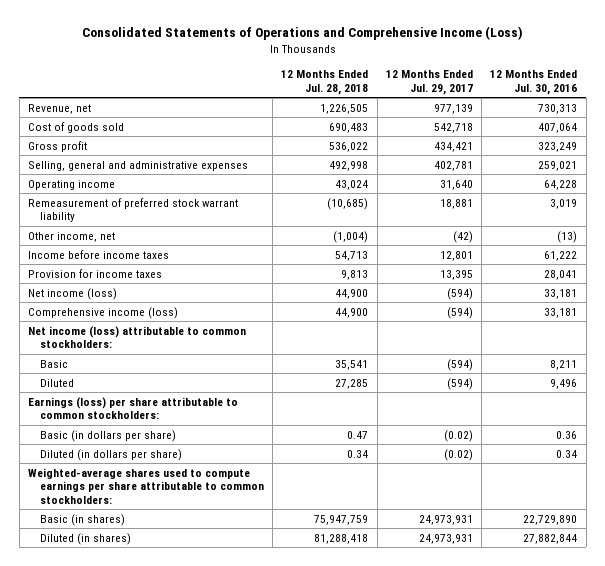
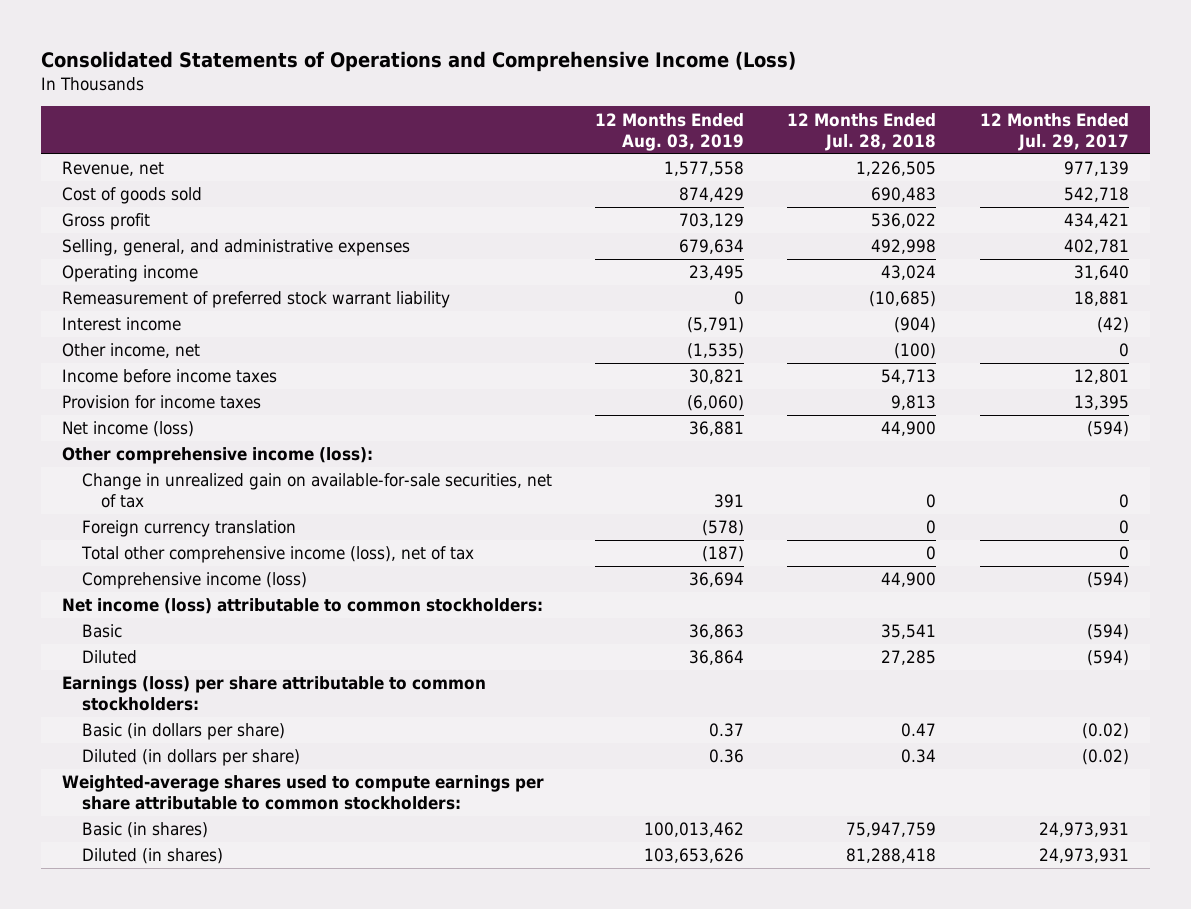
- | 12 Months Ended Jul. 28, 2018 | 12 Months Ended Jul. 29, 2017 | 12 Months Ended Jul. 30, 2016
+ | 12 Months Ended Aug. 03, 2019 | 12 Months Ended Jul. 28, 2018 | 12 Months Ended Jul. 29, 2017
- Selling, general and administrative expenses | 492,998 | 402,781 | 259,021
+ Selling, general, and administrative expenses | 679,634 | 492,998 | 402,781
- Other income, net | (1,004) | (42) | (13)
+ Interest income | (5,791) | (904) | (42)
+ Other income, net | (1,535) | (100) | 0
+ Other comprehensive income (loss):
+ Change in unrealized gain on available-for-sale securities, net of tax | 391 | 0 | 0
+ Foreign currency translation | (578) | 0 | 0
+ Total other comprehensive income (loss), net of tax | (187) | 0 | 0

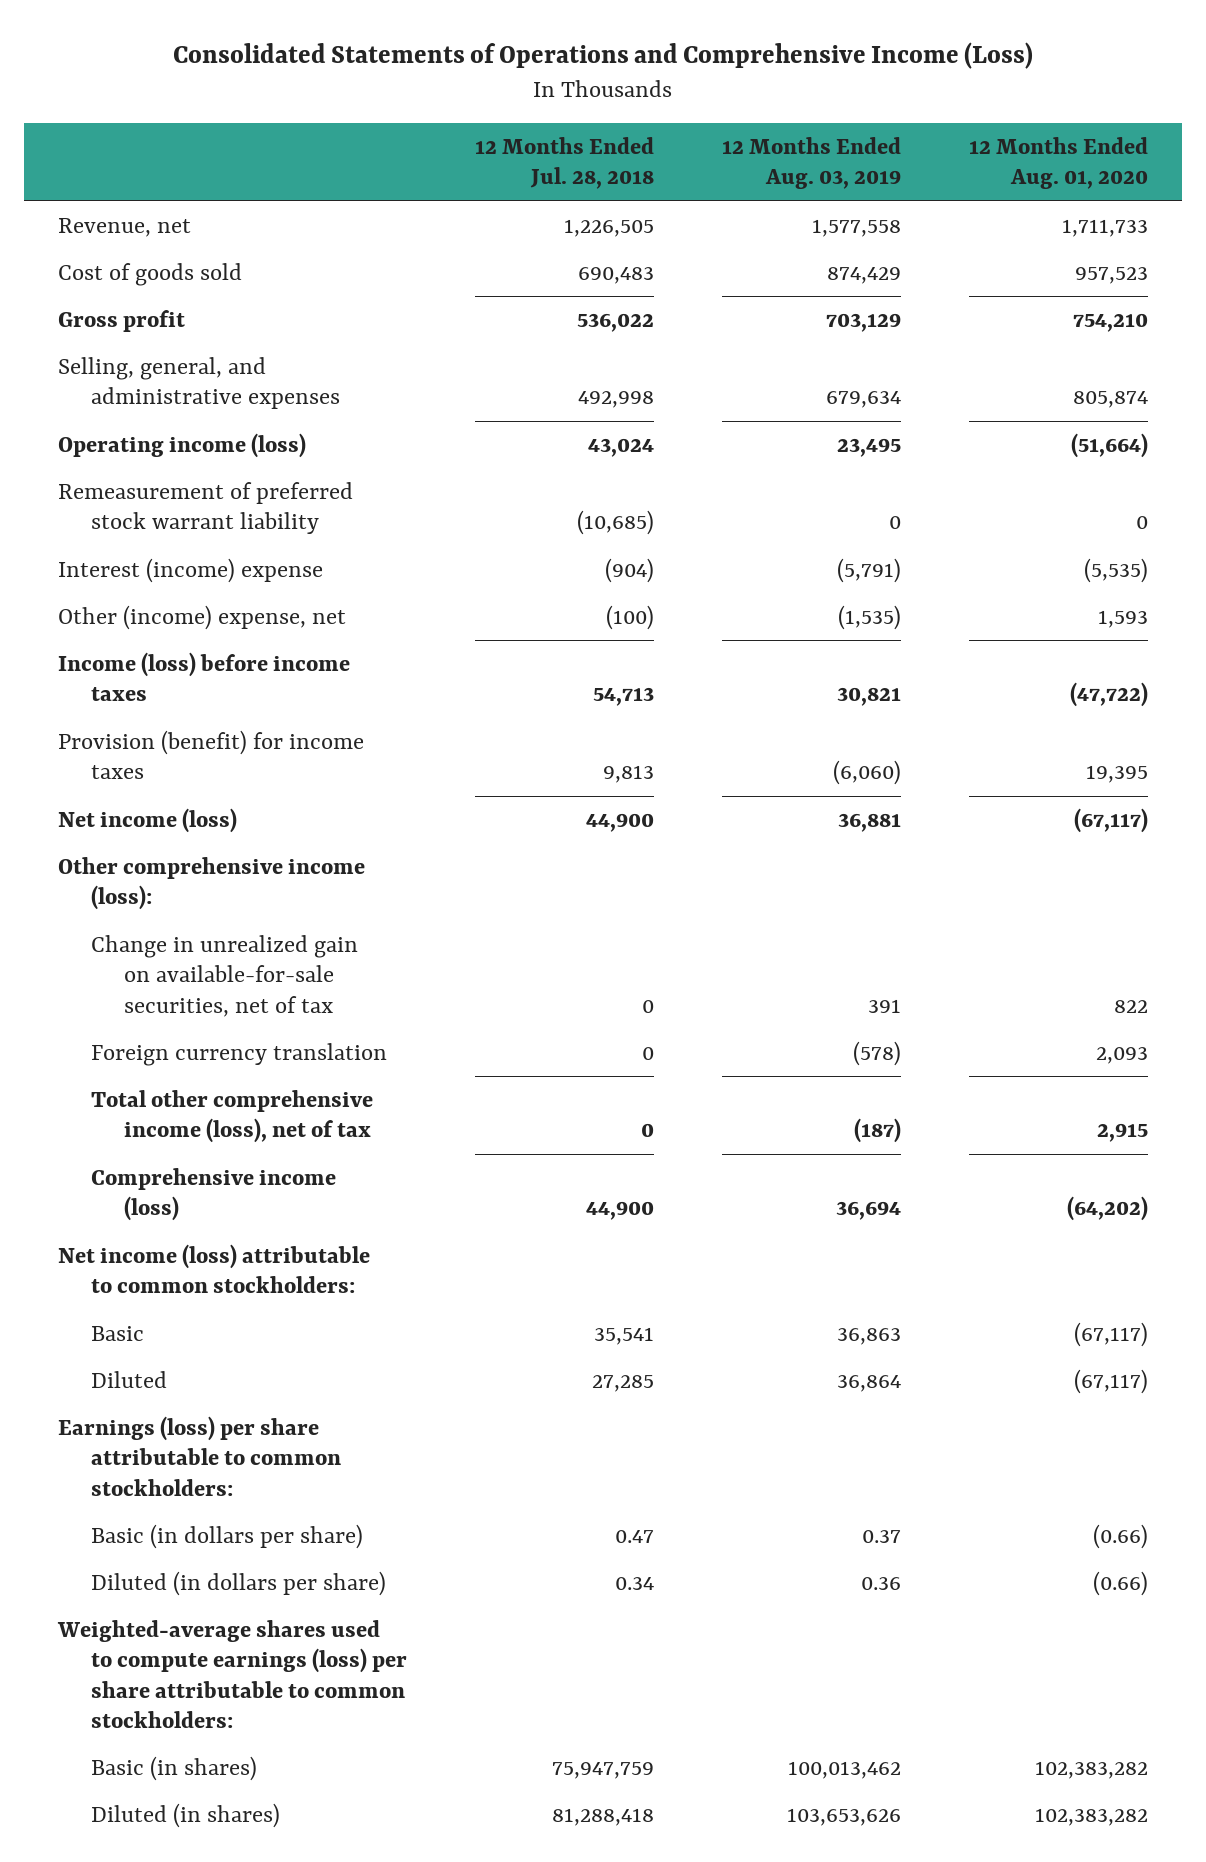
- | 12 Months Ended Aug. 03, 2019 | 12 Months Ended Jul. 28, 2018 | 12 Months Ended Jul. 29, 2017
+ | 12 Months Ended Jul. 28, 2018 | 12 Months Ended Aug. 03, 2019 | 12 Months Ended Aug. 01, 2020
- Operating income | 23,495 | 43,024 | 31,640
+ Operating income (loss) | 43,024 | 23,495 | (51,664)
- Interest income | (5,791) | (904) | (42)
- Other income, net | (1,535) | (100) | 0
- Income before income taxes | 30,821 | 54,713 | 12,801
- Provision for income taxes | (6,060) | 9,813 | 13,395
+ Interest (income) expense | (904) | (5,791) | (5,535)
+ Other (income) expense, net | (100) | (1,535) | 1,593
+ Income (loss) before income taxes | 54,713 | 30,821 | (47,722)
+ Provision (benefit) for income taxes | 9,813 | (6,060) | 19,395
- Weighted-average shares used to compute earnings per share attributable to common stockholders:
+ Weighted-average shares used to compute earnings (loss) per share attributable to common stockholders:

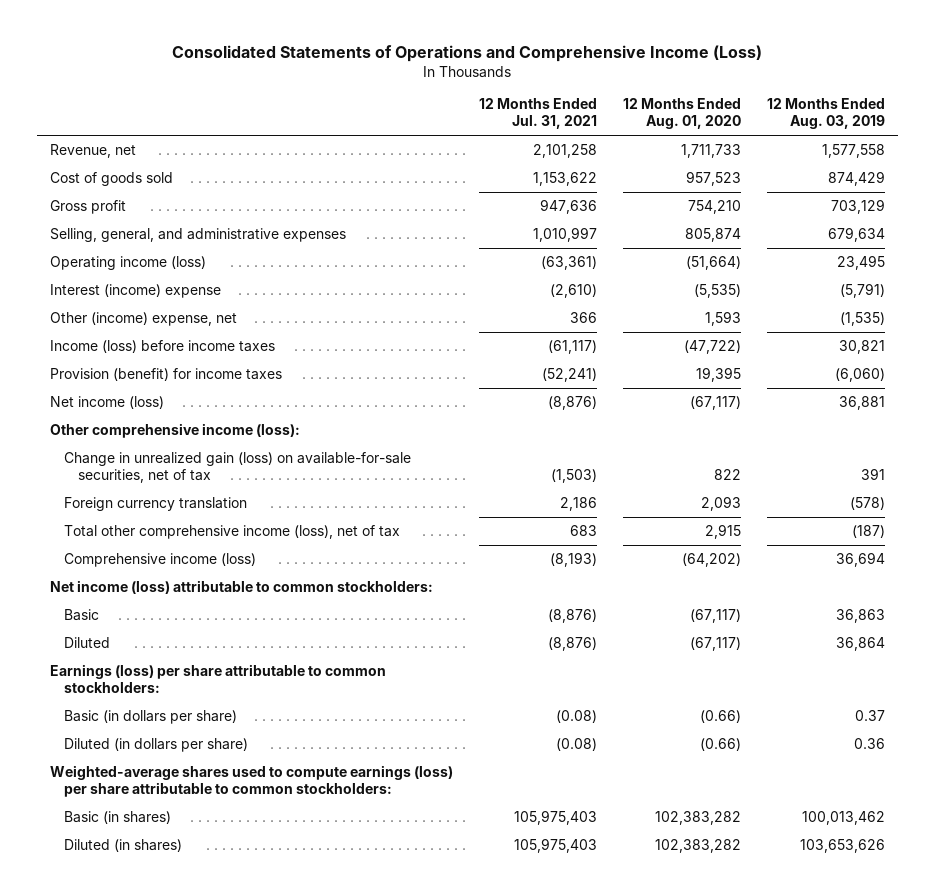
- | 12 Months Ended Jul. 28, 2018 | 12 Months Ended Aug. 03, 2019 | 12 Months Ended Aug. 01, 2020
+ | 12 Months Ended Jul. 31, 2021 | 12 Months Ended Aug. 01, 2020 | 12 Months Ended Aug. 03, 2019
- Remeasurement of preferred stock warrant liability | (10,685) | 0 | 0
- Change in unrealized gain on available-for-sale securities, net of tax | 0 | 391 | 822
+ Change in unrealized gain (loss) on available-for-sale securities, net of tax | (1,503) | 822 | 391

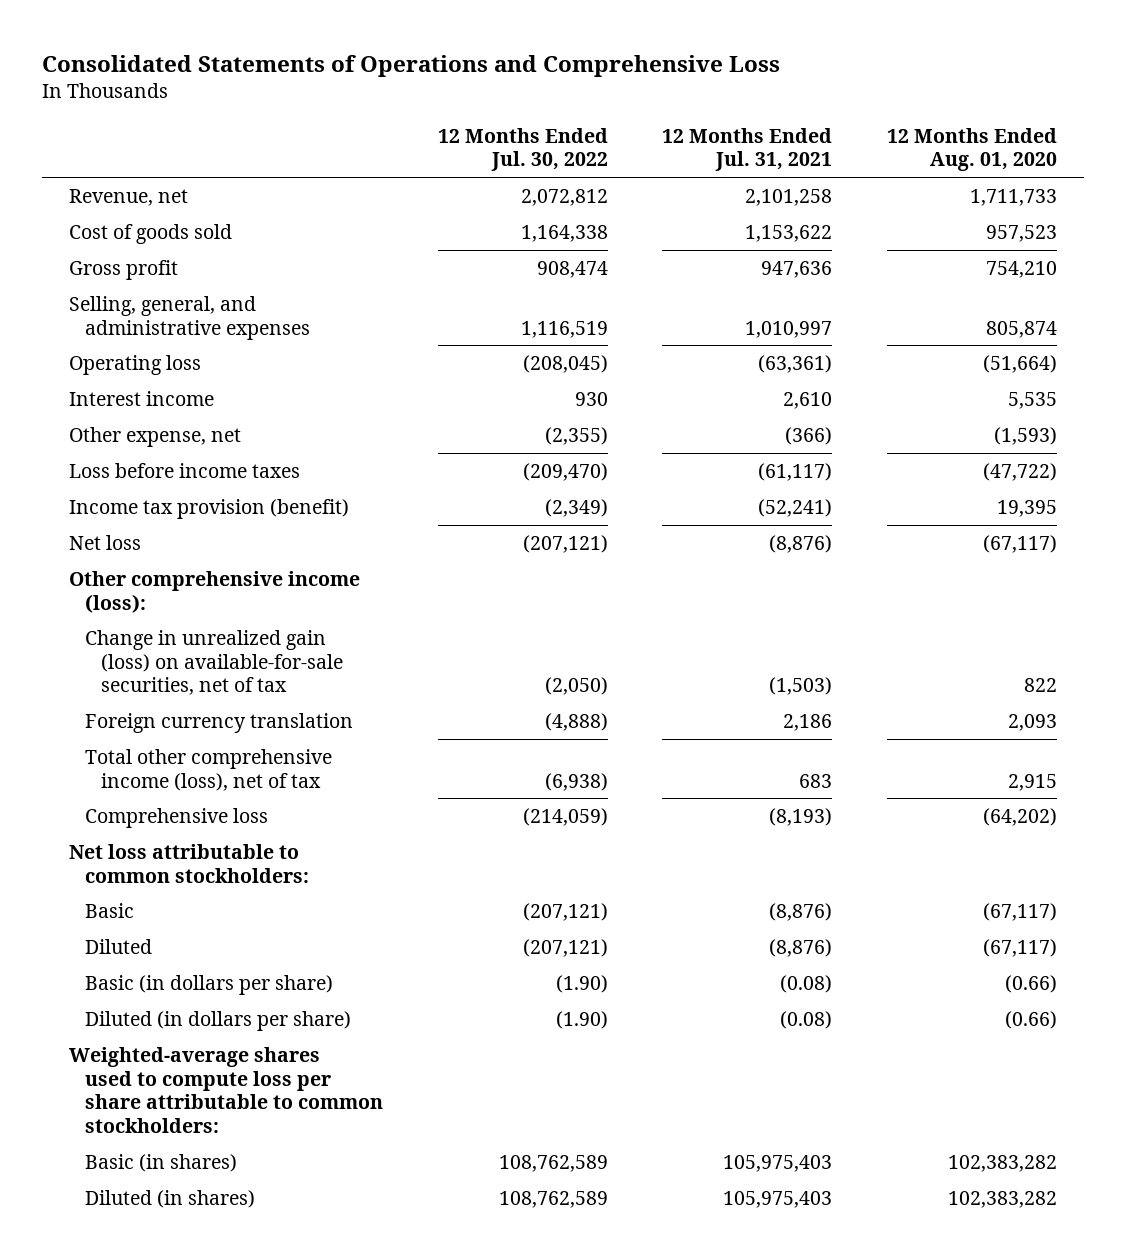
- Consolidated Statements of Operations and Comprehensive Income (Loss)
+ Consolidated Statements of Operations and Comprehensive Loss
- | 12 Months Ended Jul. 31, 2021 | 12 Months Ended Aug. 01, 2020 | 12 Months Ended Aug. 03, 2019
+ | 12 Months Ended Jul. 30, 2022 | 12 Months Ended Jul. 31, 2021 | 12 Months Ended Aug. 01, 2020
- Operating income (loss) | (63,361) | (51,664) | 23,495
- Interest (income) expense | (2,610) | (5,535) | (5,791)
- Other (income) expense, net | 366 | 1,593 | (1,535)
- Income (loss) before income taxes | (61,117) | (47,722) | 30,821
- Provision (benefit) for income taxes | (52,241) | 19,395 | (6,060)
- Net income (loss) | (8,876) | (67,117) | 36,881
+ Operating loss | (208,045) | (63,361) | (51,664)
+ Interest income | 930 | 2,610 | 5,535
+ Other expense, net | (2,355) | (366) | (1,593)
+ Loss before income taxes | (209,470) | (61,117) | (47,722)
+ Income tax provision (benefit) | (2,349) | (52,241) | 19,395
+ Net loss | (207,121) | (8,876) | (67,117)
- Comprehensive income (loss) | (8,193) | (64,202) | 36,694
- Net income (loss) attributable to common stockholders:
+ Comprehensive loss | (214,059) | (8,193) | (64,202)
+ Net loss attributable to common stockholders:
- Earnings (loss) per share attributable to common stockholders:
- Weighted-average shares used to compute earnings (loss) per share attributable to common stockholders:
+ Weighted-average shares used to compute loss per share attributable to common stockholders:

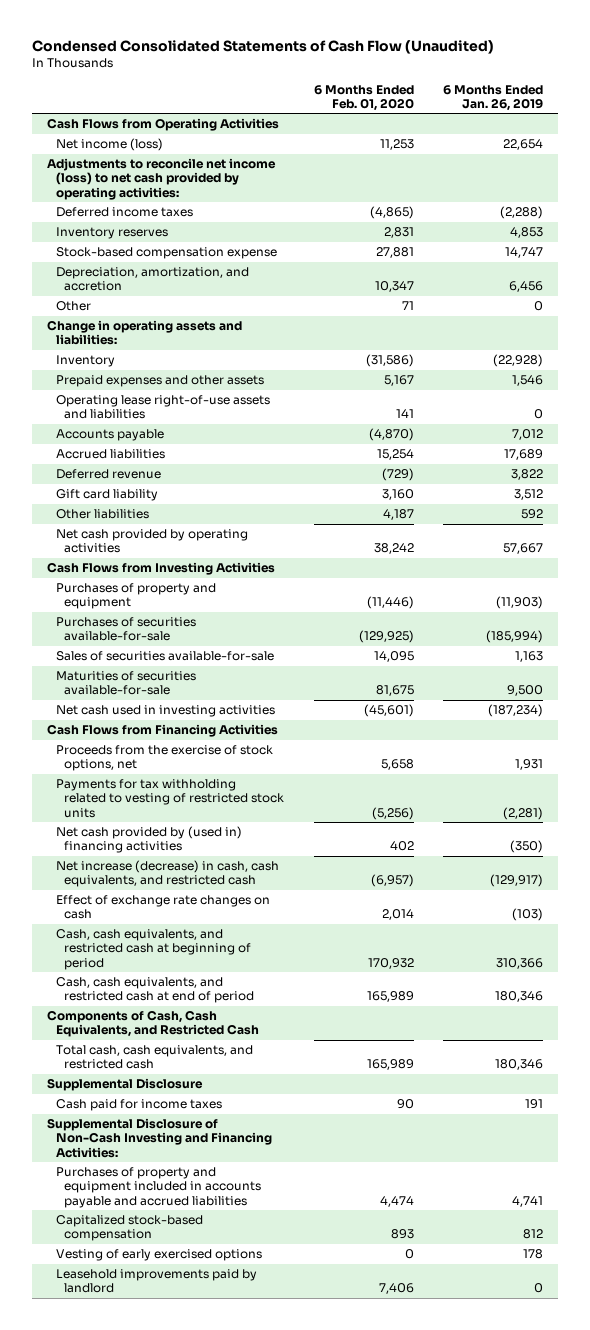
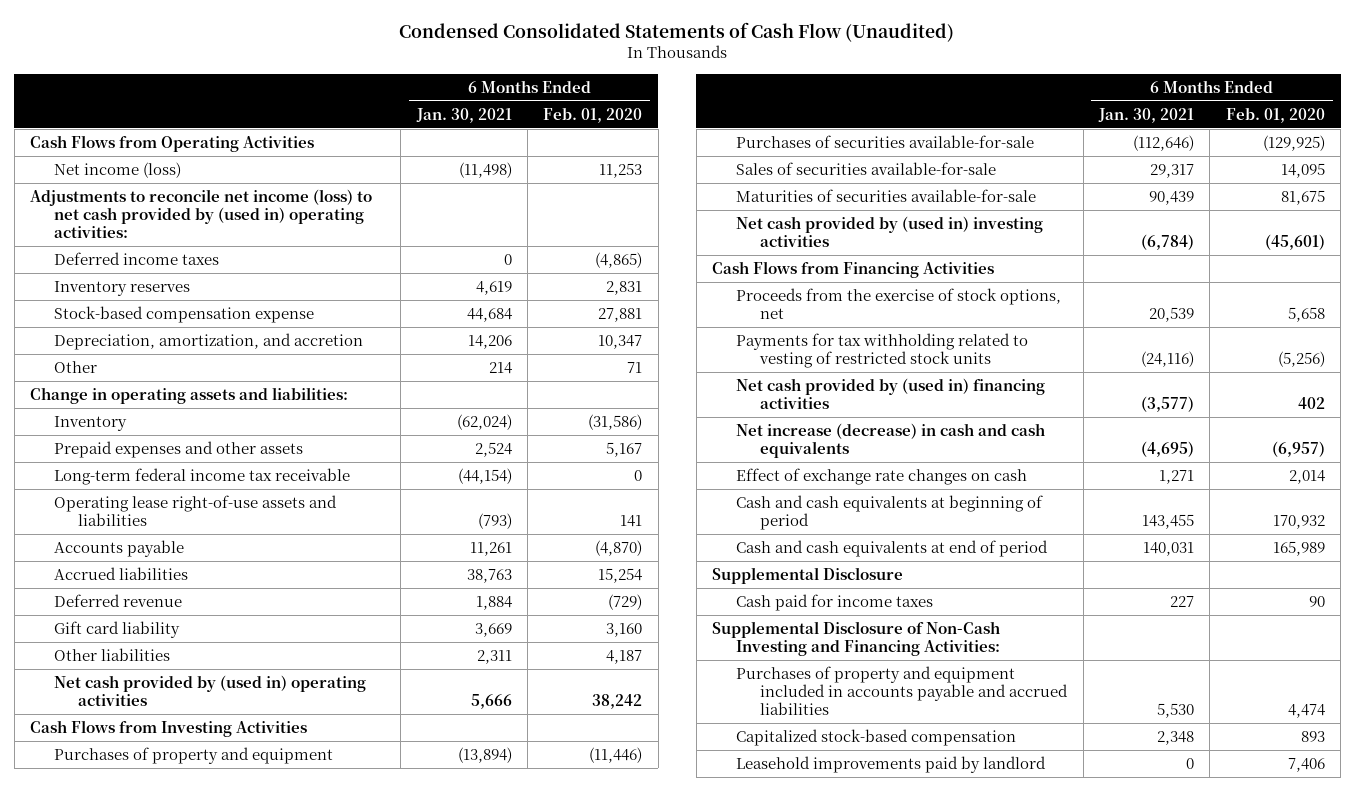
- | 6 Months Ended Feb. 01, 2020 | 6 Months Ended Jan. 26, 2019
+ | 6 Months Ended Jan. 30, 2021 | 6 Months Ended Feb. 01, 2020
- Adjustments to reconcile net income (loss) to net cash provided by operating activities:
+ Adjustments to reconcile net income (loss) to net cash provided by (used in) operating activities:
+ Long-term federal income tax receivable | (44,154) | 0
- Net cash provided by operating activities | 38,242 | 57,667
+ Net cash provided by (used in) operating activities | 5,666 | 38,242
- Net cash used in investing activities | (45,601) | (187,234)
+ Net cash provided by (used in) investing activities | (6,784) | (45,601)
- Net increase (decrease) in cash, cash equivalents, and restricted cash | (6,957) | (129,917)
+ Net increase (decrease) in cash and cash equivalents | (4,695) | (6,957)
- Cash, cash equivalents, and restricted cash at beginning of period | 170,932 | 310,366
- Cash, cash equivalents, and restricted cash at end of period | 165,989 | 180,346
- Components of Cash, Cash Equivalents, and Restricted Cash
- Total cash, cash equivalents, and restricted cash | 165,989 | 180,346
+ Cash and cash equivalents at beginning of period | 143,455 | 170,932
+ Cash and cash equivalents at end of period | 140,031 | 165,989
- Vesting of early exercised options | 0 | 178

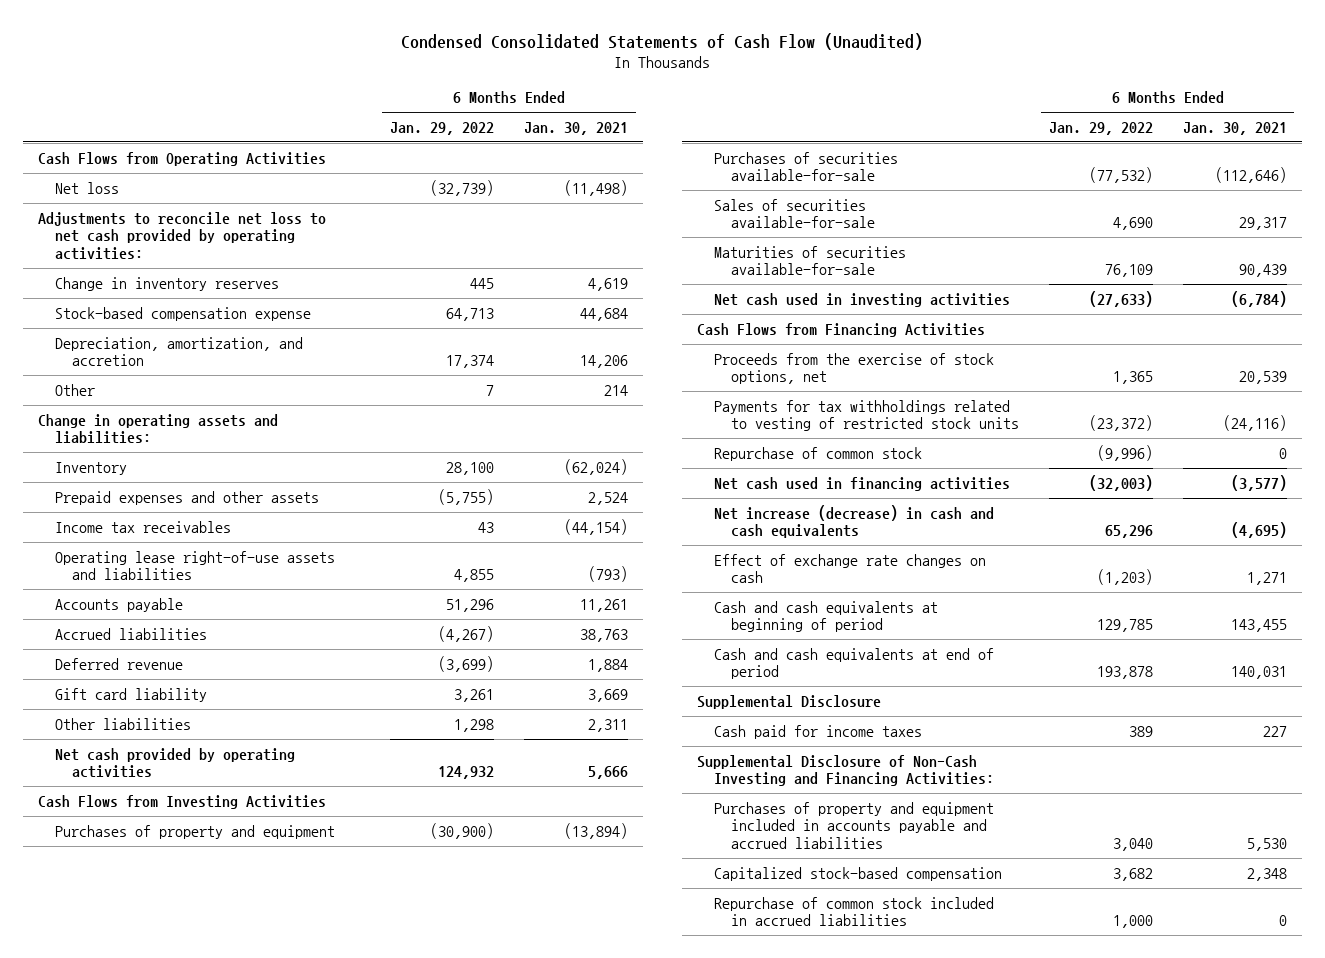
- | 6 Months Ended Jan. 30, 2021 | 6 Months Ended Feb. 01, 2020
+ | 6 Months Ended Jan. 29, 2022 | 6 Months Ended Jan. 30, 2021
- Net income (loss) | (11,498) | 11,253
- Adjustments to reconcile net income (loss) to net cash provided by (used in) operating activities:
- Deferred income taxes | 0 | (4,865)
- Inventory reserves | 4,619 | 2,831
+ Net loss | (32,739) | (11,498)
+ Adjustments to reconcile net loss to net cash provided by operating activities:
+ Change in inventory reserves | 445 | 4,619
- Long-term federal income tax receivable | (44,154) | 0
+ Income tax receivables | 43 | (44,154)
- Net cash provided by (used in) operating activities | 5,666 | 38,242
+ Net cash provided by operating activities | 124,932 | 5,666
- Net cash provided by (used in) investing activities | (6,784) | (45,601)
+ Net cash used in investing activities | (27,633) | (6,784)
- Payments for tax withholding related to vesting of restricted stock units | (24,116) | (5,256)
- Net cash provided by (used in) financing activities | (3,577) | 402
+ Payments for tax withholdings related to vesting of restricted stock units | (23,372) | (24,116)
+ Repurchase of common stock | (9,996) | 0
+ Net cash used in financing activities | (32,003) | (3,577)
- Leasehold improvements paid by landlord | 0 | 7,406
+ Repurchase of common stock included in accrued liabilities | 1,000 | 0

